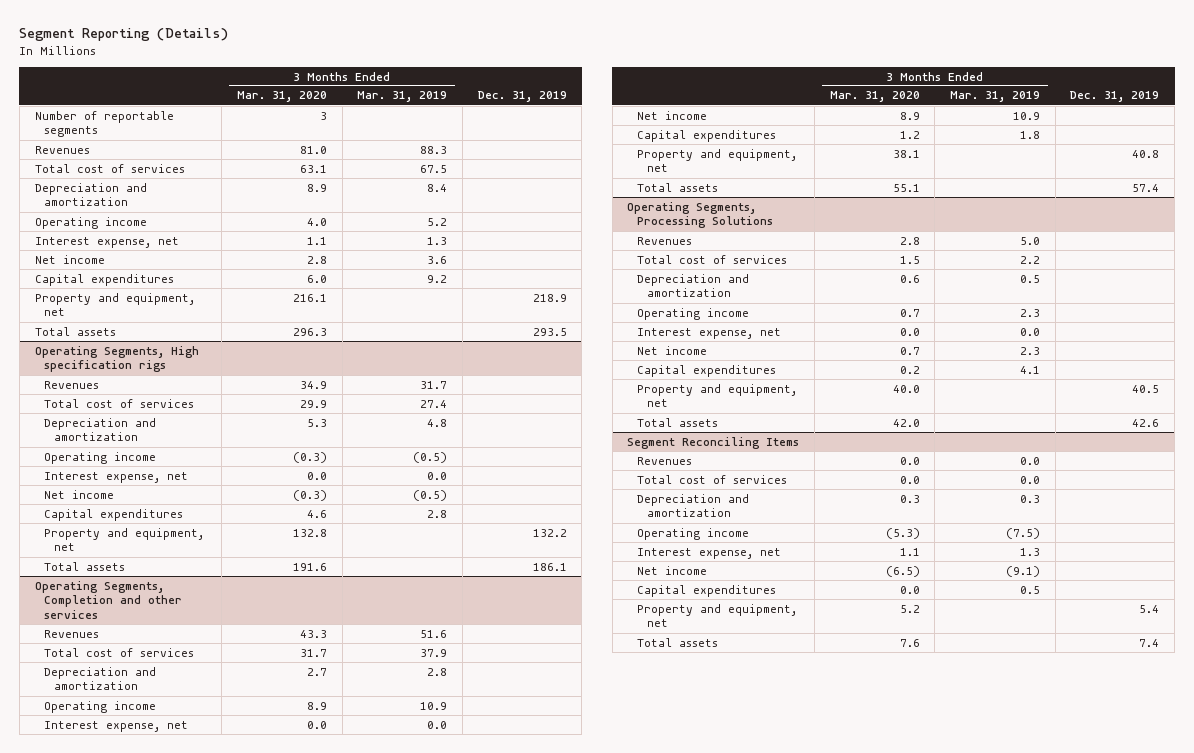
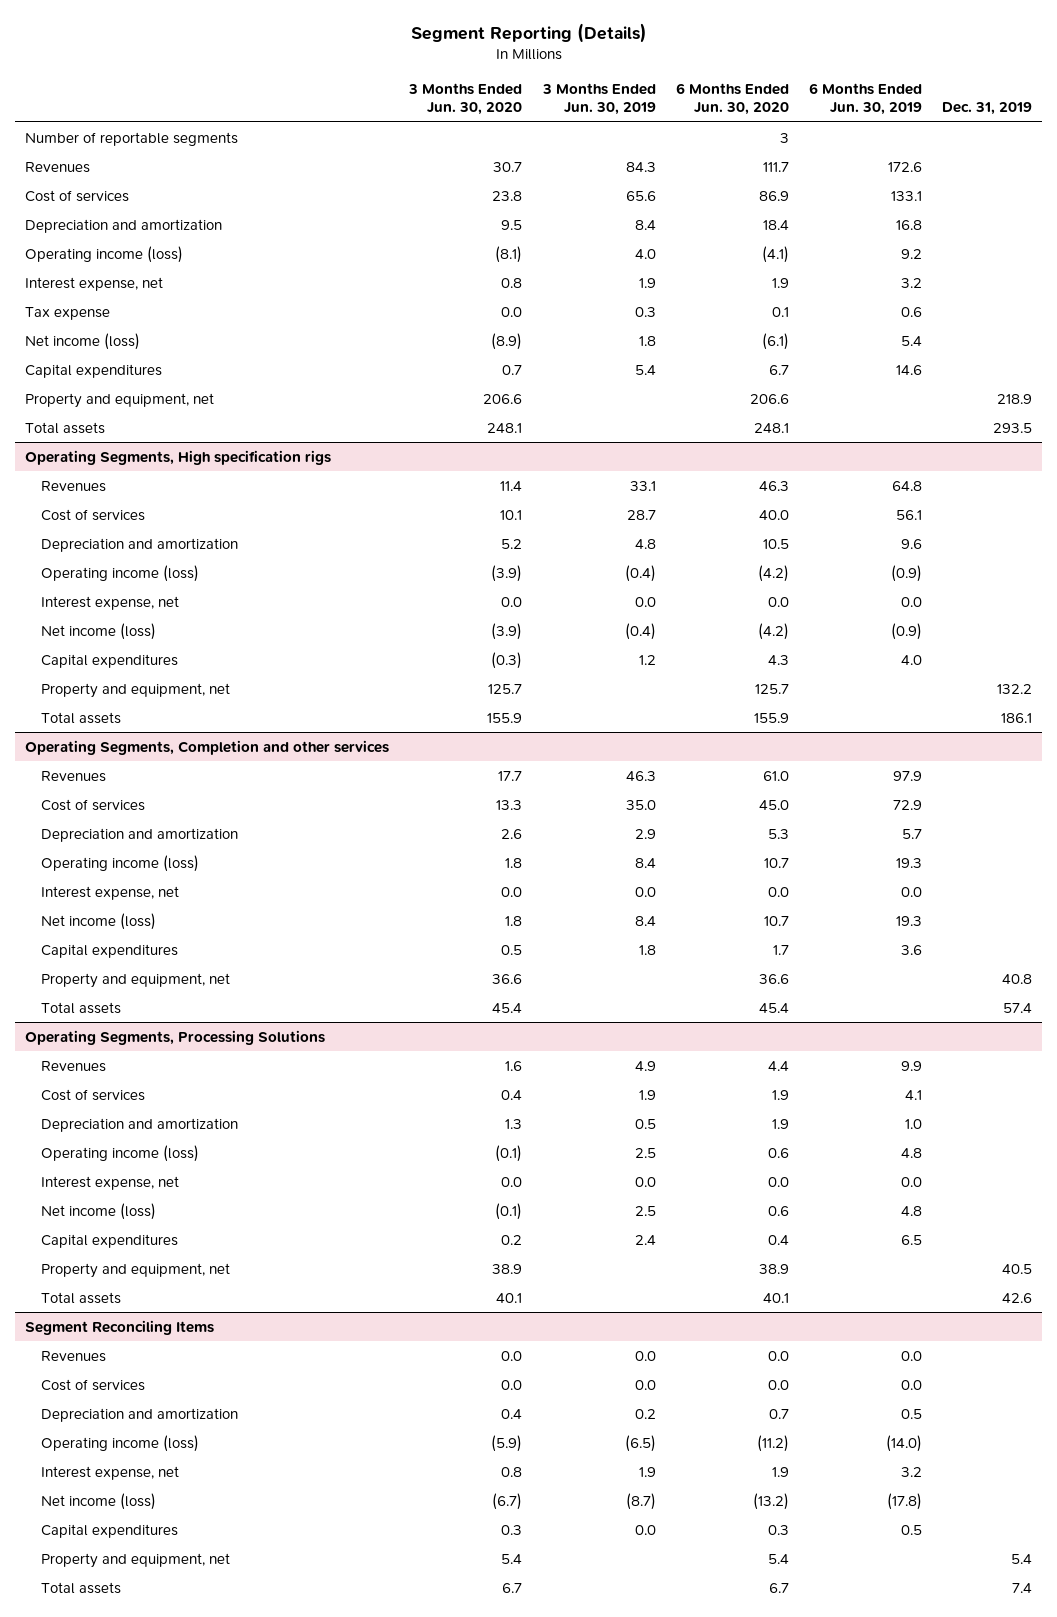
- | 3 Months Ended Mar. 31, 2020 | 3 Months Ended Mar. 31, 2019 | Dec. 31, 2019
+ | 3 Months Ended Jun. 30, 2020 | 3 Months Ended Jun. 30, 2019 | 6 Months Ended Jun. 30, 2020 | 6 Months Ended Jun. 30, 2019 | Dec. 31, 2019
- Total cost of services | 63.1 | 67.5 |
+ Cost of services | 23.8 | 65.6 | 86.9 | 133.1 |
- Operating income | 4.0 | 5.2 |
+ Operating income (loss) | (8.1) | 4.0 | (4.1) | 9.2 |
- Net income | 2.8 | 3.6 |
+ Tax expense | 0.0 | 0.3 | 0.1 | 0.6 |
+ Net income (loss) | (8.9) | 1.8 | (6.1) | 5.4 |
@ Operating Segments, High specification rigs
- Total cost of services | 29.9 | 27.4 |
+ Cost of services | 10.1 | 28.7 | 40.0 | 56.1 |
- Operating income | (0.3) | (0.5) |
+ Operating income (loss) | (3.9) | (0.4) | (4.2) | (0.9) |
- Net income | (0.3) | (0.5) |
+ Net income (loss) | (3.9) | (0.4) | (4.2) | (0.9) |
@ Operating Segments, Completion and other services
- Total cost of services | 31.7 | 37.9 |
+ Cost of services | 13.3 | 35.0 | 45.0 | 72.9 |
- Operating income | 8.9 | 10.9 |
+ Operating income (loss) | 1.8 | 8.4 | 10.7 | 19.3 |
- Net income | 8.9 | 10.9 |
+ Net income (loss) | 1.8 | 8.4 | 10.7 | 19.3 |
@ Operating Segments, Processing Solutions
- Total cost of services | 1.5 | 2.2 |
+ Cost of services | 0.4 | 1.9 | 1.9 | 4.1 |
- Operating income | 0.7 | 2.3 |
+ Operating income (loss) | (0.1) | 2.5 | 0.6 | 4.8 |
- Net income | 0.7 | 2.3 |
+ Net income (loss) | (0.1) | 2.5 | 0.6 | 4.8 |
@ Segment Reconciling Items
- Total cost of services | 0.0 | 0.0 |
+ Cost of services | 0.0 | 0.0 | 0.0 | 0.0 |
- Operating income | (5.3) | (7.5) |
+ Operating income (loss) | (5.9) | (6.5) | (11.2) | (14.0) |
- Net income | (6.5) | (9.1) |
+ Net income (loss) | (6.7) | (8.7) | (13.2) | (17.8) |

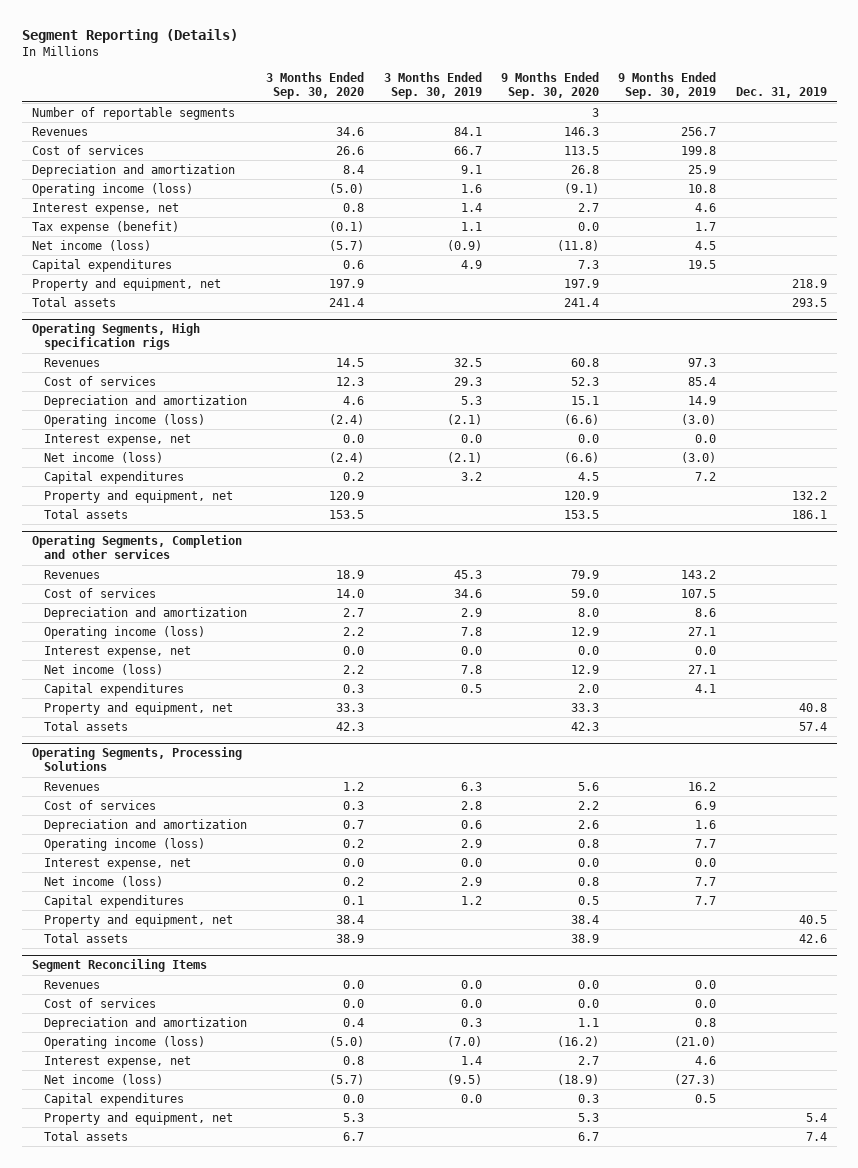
- | 3 Months Ended Jun. 30, 2020 | 3 Months Ended Jun. 30, 2019 | 6 Months Ended Jun. 30, 2020 | 6 Months Ended Jun. 30, 2019 | Dec. 31, 2019
+ | 3 Months Ended Sep. 30, 2020 | 3 Months Ended Sep. 30, 2019 | 9 Months Ended Sep. 30, 2020 | 9 Months Ended Sep. 30, 2019 | Dec. 31, 2019
- Tax expense | 0.0 | 0.3 | 0.1 | 0.6 |
+ Tax expense (benefit) | (0.1) | 1.1 | 0.0 | 1.7 |

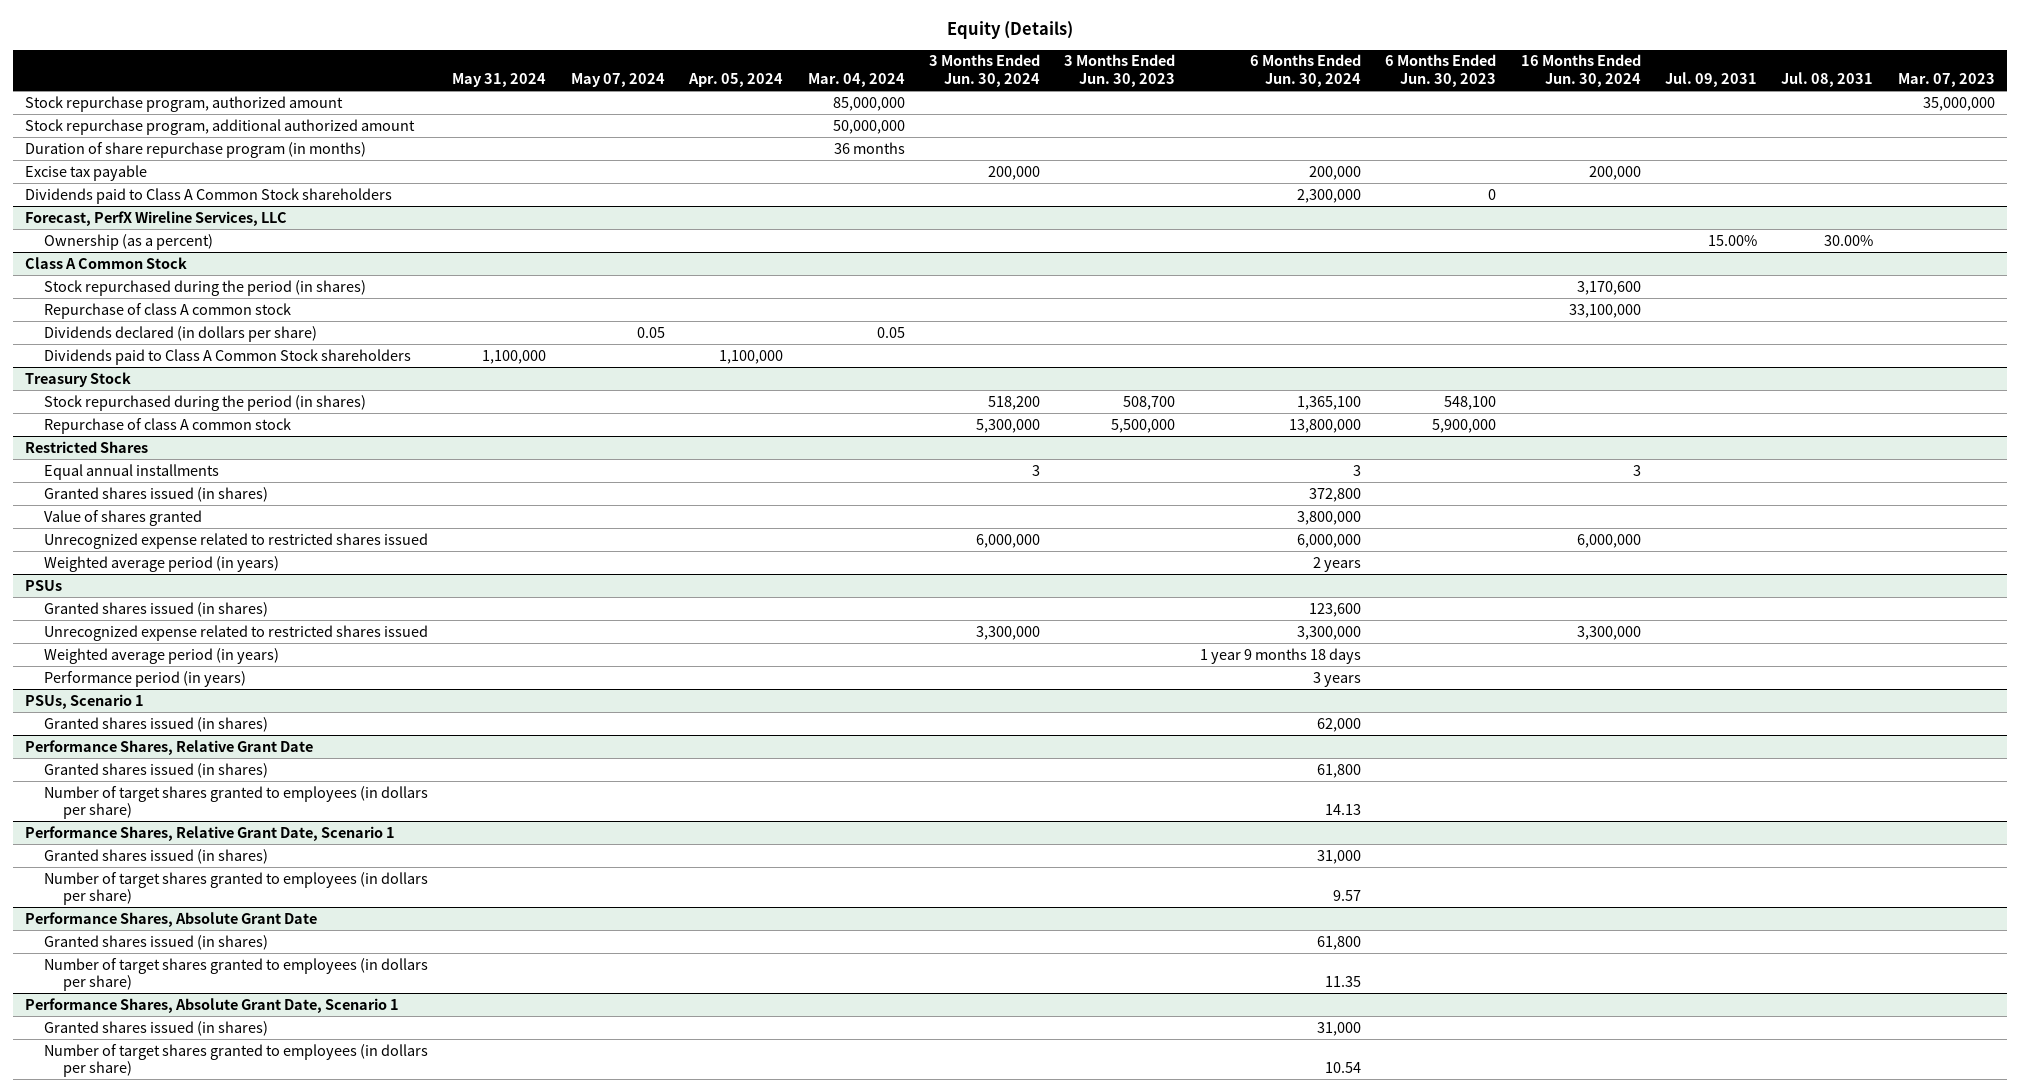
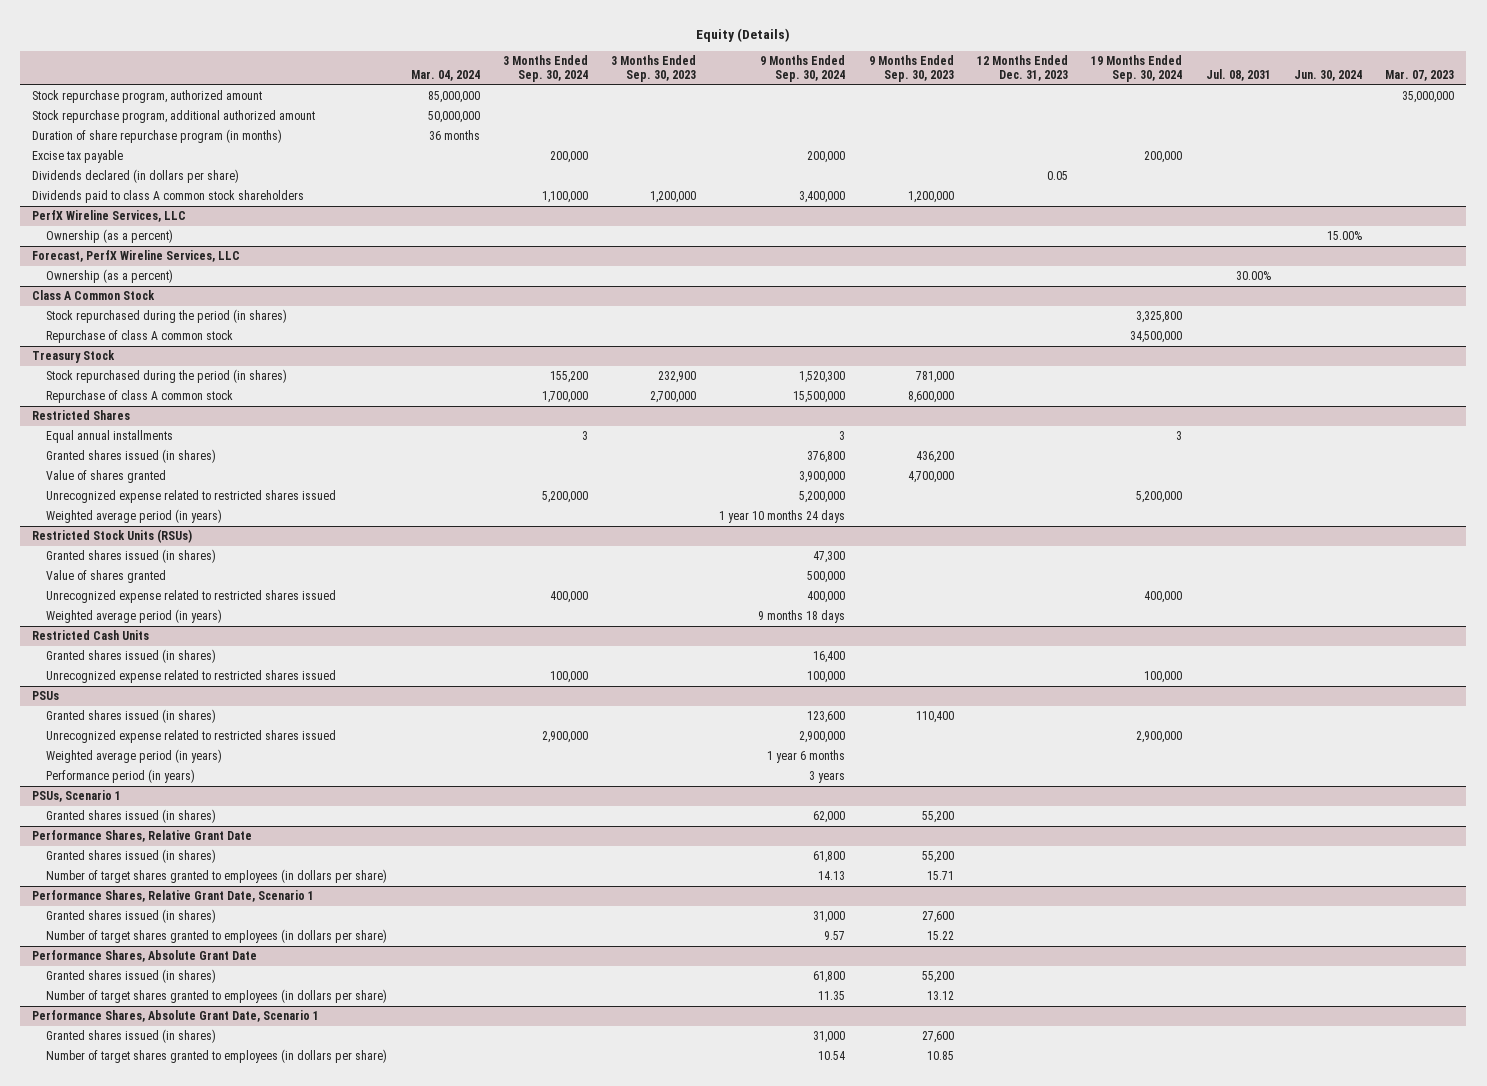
- | May 31, 2024 | May 07, 2024 | Apr. 05, 2024 | Mar. 04, 2024 | 3 Months Ended Jun. 30, 2024 | 3 Months Ended Jun. 30, 2023 | 6 Months Ended Jun. 30, 2024 | 6 Months Ended Jun. 30, 2023 | 16 Months Ended Jun. 30, 2024 | Jul. 09, 2031 | Jul. 08, 2031 | Mar. 07, 2023
+ | Mar. 04, 2024 | 3 Months Ended Sep. 30, 2024 | 3 Months Ended Sep. 30, 2023 | 9 Months Ended Sep. 30, 2024 | 9 Months Ended Sep. 30, 2023 | 12 Months Ended Dec. 31, 2023 | 19 Months Ended Sep. 30, 2024 | Jul. 08, 2031 | Jun. 30, 2024 | Mar. 07, 2023
- Dividends paid to Class A Common Stock shareholders | | | | | | | 2,300,000 | 0 | | | |
+ Dividends declared (in dollars per share) | | | | | | 0.05 | | | |
+ Dividends paid to class A common stock shareholders | | 1,100,000 | 1,200,000 | 3,400,000 | 1,200,000 | | | | |
+ PerfX Wireline Services, LLC
+ Ownership (as a percent) | | | | | | | | | 15.00% |
@ Class A Common Stock
- Dividends declared (in dollars per share) | | 0.05 | | 0.05 | | | | | | | |
- Dividends paid to Class A Common Stock shareholders | 1,100,000 | | 1,100,000 | | | | | | | | |
+ Restricted Stock Units (RSUs)
+ Granted shares issued (in shares) | | | | 47,300 | | | | | |
+ Value of shares granted | | | | 500,000 | | | | | |
+ Unrecognized expense related to restricted shares issued | | 400,000 | | 400,000 | | | 400,000 | | |
+ Weighted average period (in years) | | | | 9 months 18 days | | | | | |
+ Restricted Cash Units
+ Granted shares issued (in shares) | | | | 16,400 | | | | | |
+ Unrecognized expense related to restricted shares issued | | 100,000 | | 100,000 | | | 100,000 | | |

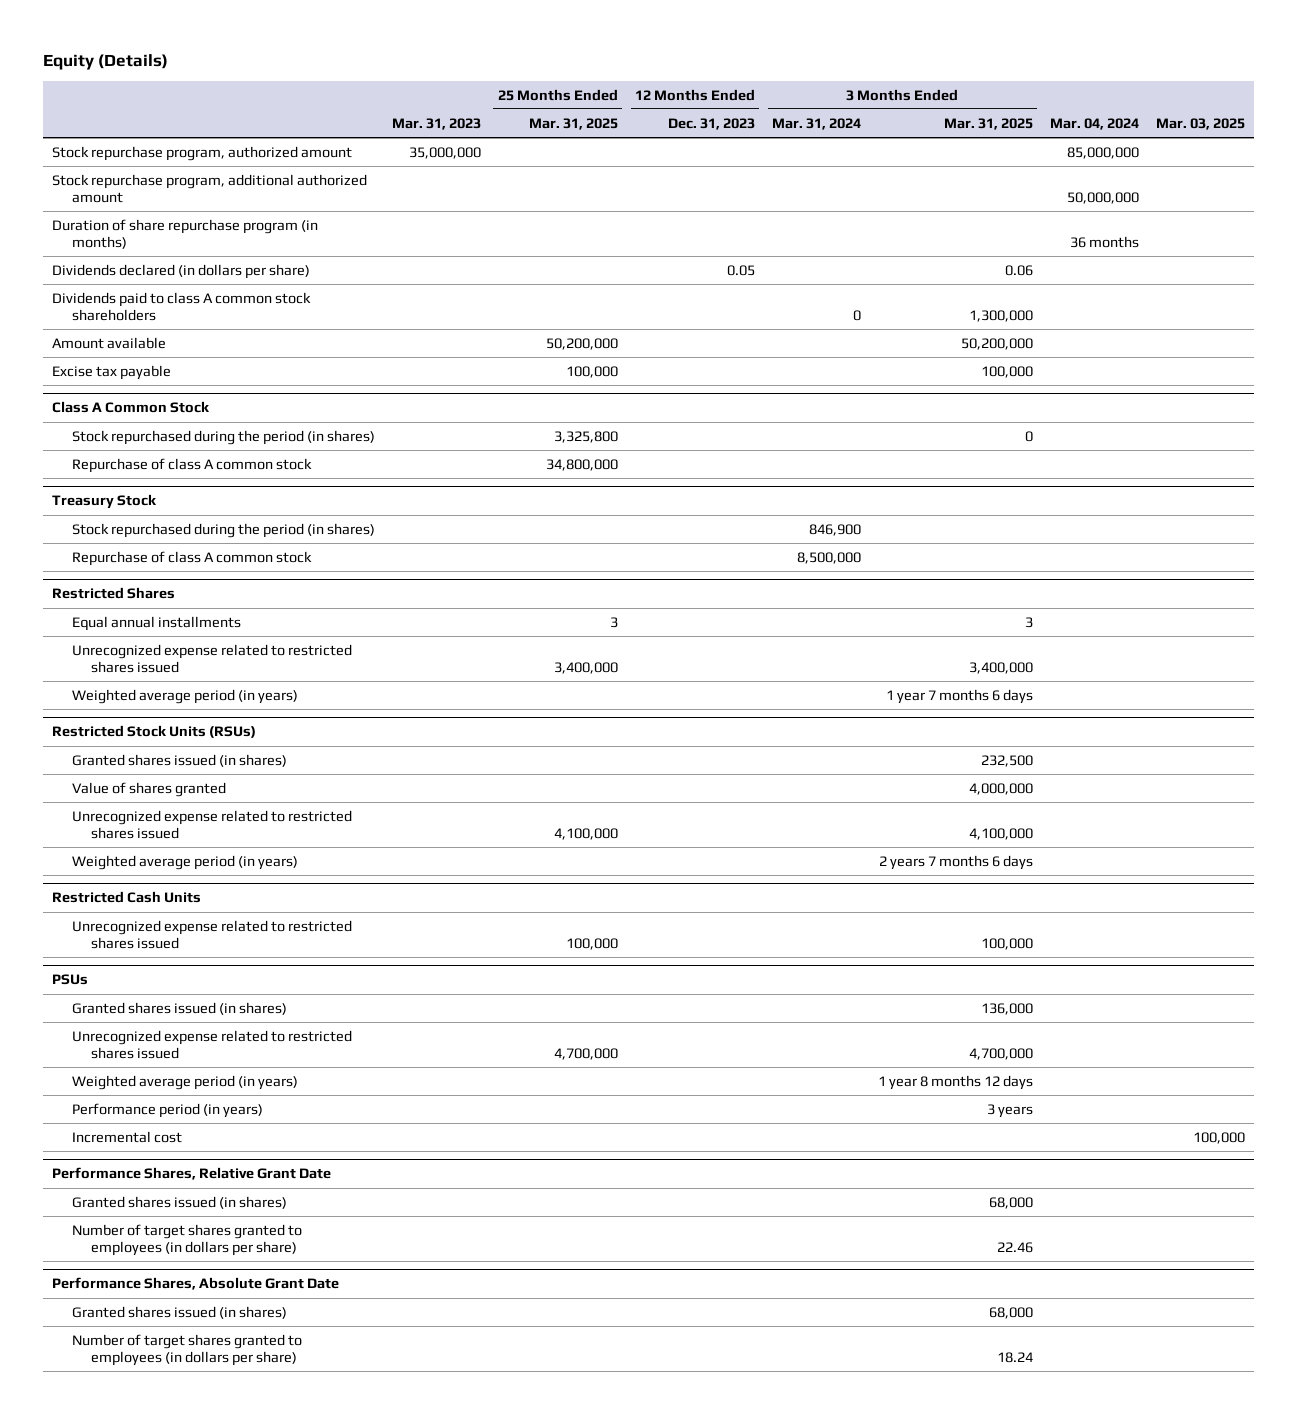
- | Mar. 04, 2024 | 3 Months Ended Sep. 30, 2024 | 3 Months Ended Sep. 30, 2023 | 9 Months Ended Sep. 30, 2024 | 9 Months Ended Sep. 30, 2023 | 12 Months Ended Dec. 31, 2023 | 19 Months Ended Sep. 30, 2024 | Jul. 08, 2031 | Jun. 30, 2024 | Mar. 07, 2023
+ | Mar. 31, 2023 | 25 Months Ended Mar. 31, 2025 | 12 Months Ended Dec. 31, 2023 | 3 Months Ended Mar. 31, 2024 | 3 Months Ended Mar. 31, 2025 | Mar. 04, 2024 | Mar. 03, 2025
- PerfX Wireline Services, LLC
- Ownership (as a percent) | | | | | | | | | 15.00% |
- Forecast, PerfX Wireline Services, LLC
- Ownership (as a percent) | | | | | | | | 30.00% | |
+ Amount available | | 50,200,000 | | | 50,200,000 | |
moved down: Excise tax payable | | 100,000 | | | 100,000 | |
@ Restricted Shares
- Granted shares issued (in shares) | | | | 376,800 | 436,200 | | | | |
- Value of shares granted | | | | 3,900,000 | 4,700,000 | | | | |
@ Restricted Cash Units
- Granted shares issued (in shares) | | | | 16,400 | | | | | |
- PSUs, Scenario 1
- Granted shares issued (in shares) | | | | 62,000 | 55,200 | | | | |
@ PSUs
+ Incremental cost | | | | | | | 100,000
- Performance Shares, Relative Grant Date, Scenario 1
- Granted shares issued (in shares) | | | | 31,000 | 27,600 | | | | |
- Number of target shares granted to employees (in dollars per share) | | | | 9.57 | 15.22 | | | | |
- Performance Shares, Absolute Grant Date, Scenario 1
- Granted shares issued (in shares) | | | | 31,000 | 27,600 | | | | |
- Number of target shares granted to employees (in dollars per share) | | | | 10.54 | 10.85 | | | | |

